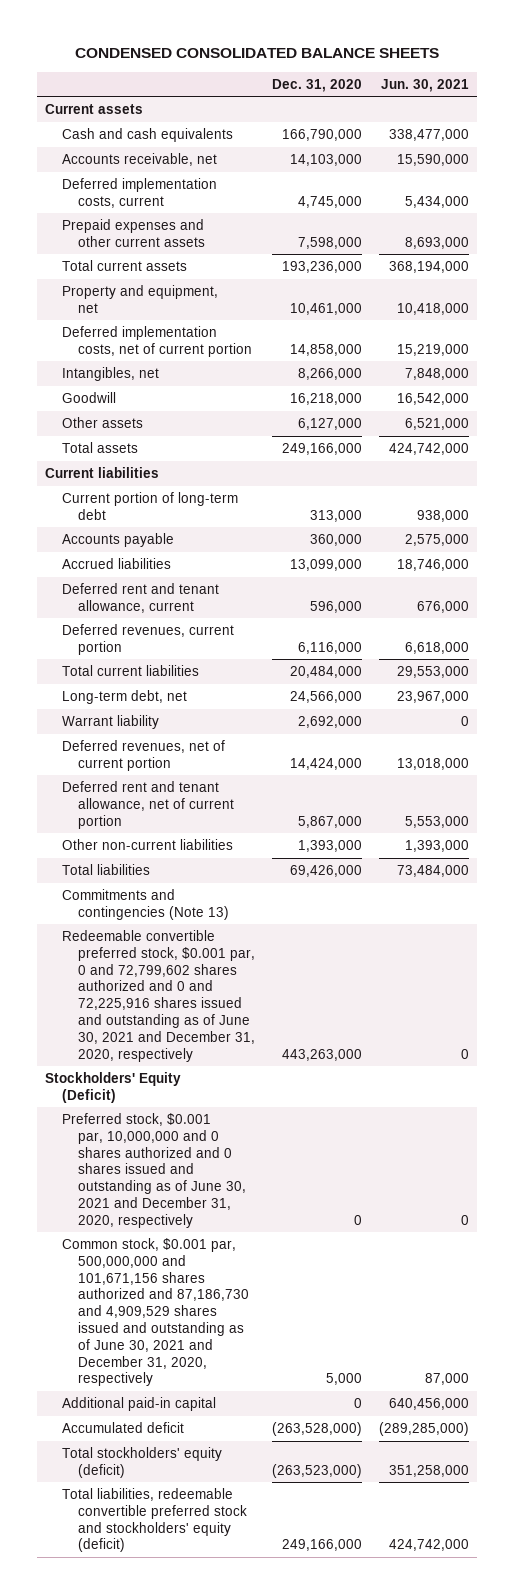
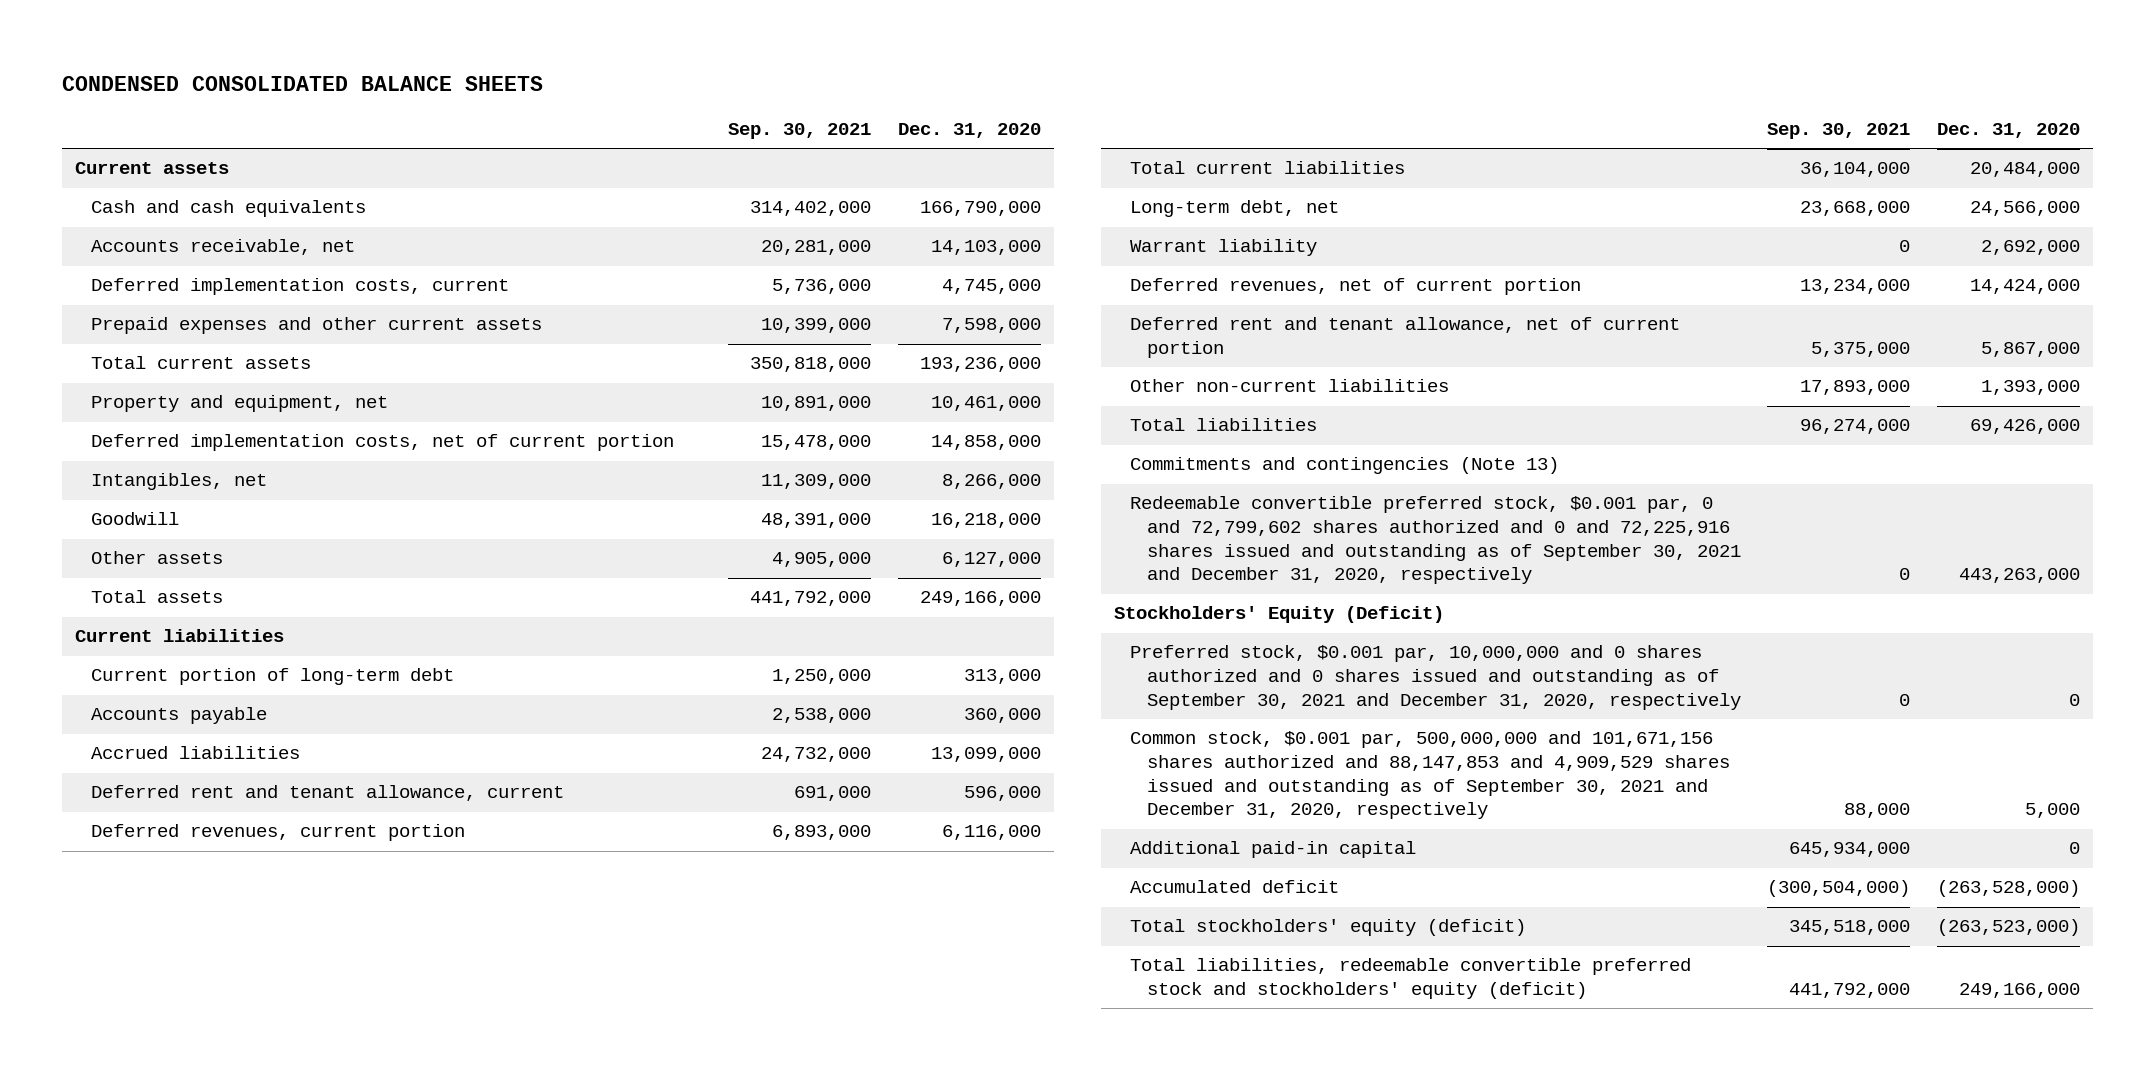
- | Dec. 31, 2020 | Jun. 30, 2021
+ | Sep. 30, 2021 | Dec. 31, 2020
- Redeemable convertible preferred stock, $0.001 par, 0 and 72,799,602 shares authorized and 0 and 72,225,916 shares issued and outstanding as of June 30, 2021 and December 31, 2020, respectively | 443,263,000 | 0
+ Redeemable convertible preferred stock, $0.001 par, 0 and 72,799,602 shares authorized and 0 and 72,225,916 shares issued and outstanding as of September 30, 2021 and December 31, 2020, respectively | 0 | 443,263,000
- Preferred stock, $0.001 par, 10,000,000 and 0 shares authorized and 0 shares issued and outstanding as of June 30, 2021 and December 31, 2020, respectively | 0 | 0
- Common stock, $0.001 par, 500,000,000 and 101,671,156 shares authorized and 87,186,730 and 4,909,529 shares issued and outstanding as of June 30, 2021 and December 31, 2020, respectively | 5,000 | 87,000
+ Preferred stock, $0.001 par, 10,000,000 and 0 shares authorized and 0 shares issued and outstanding as of September 30, 2021 and December 31, 2020, respectively | 0 | 0
+ Common stock, $0.001 par, 500,000,000 and 101,671,156 shares authorized and 88,147,853 and 4,909,529 shares issued and outstanding as of September 30, 2021 and December 31, 2020, respectively | 88,000 | 5,000

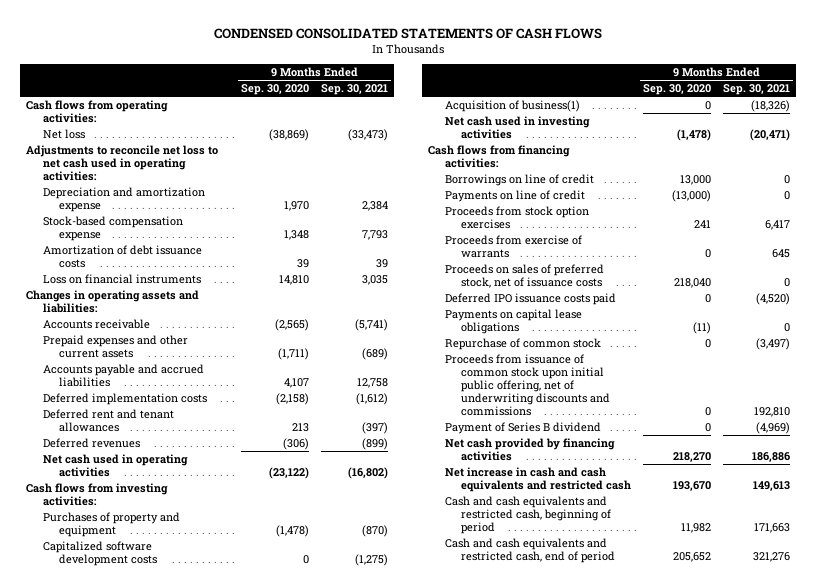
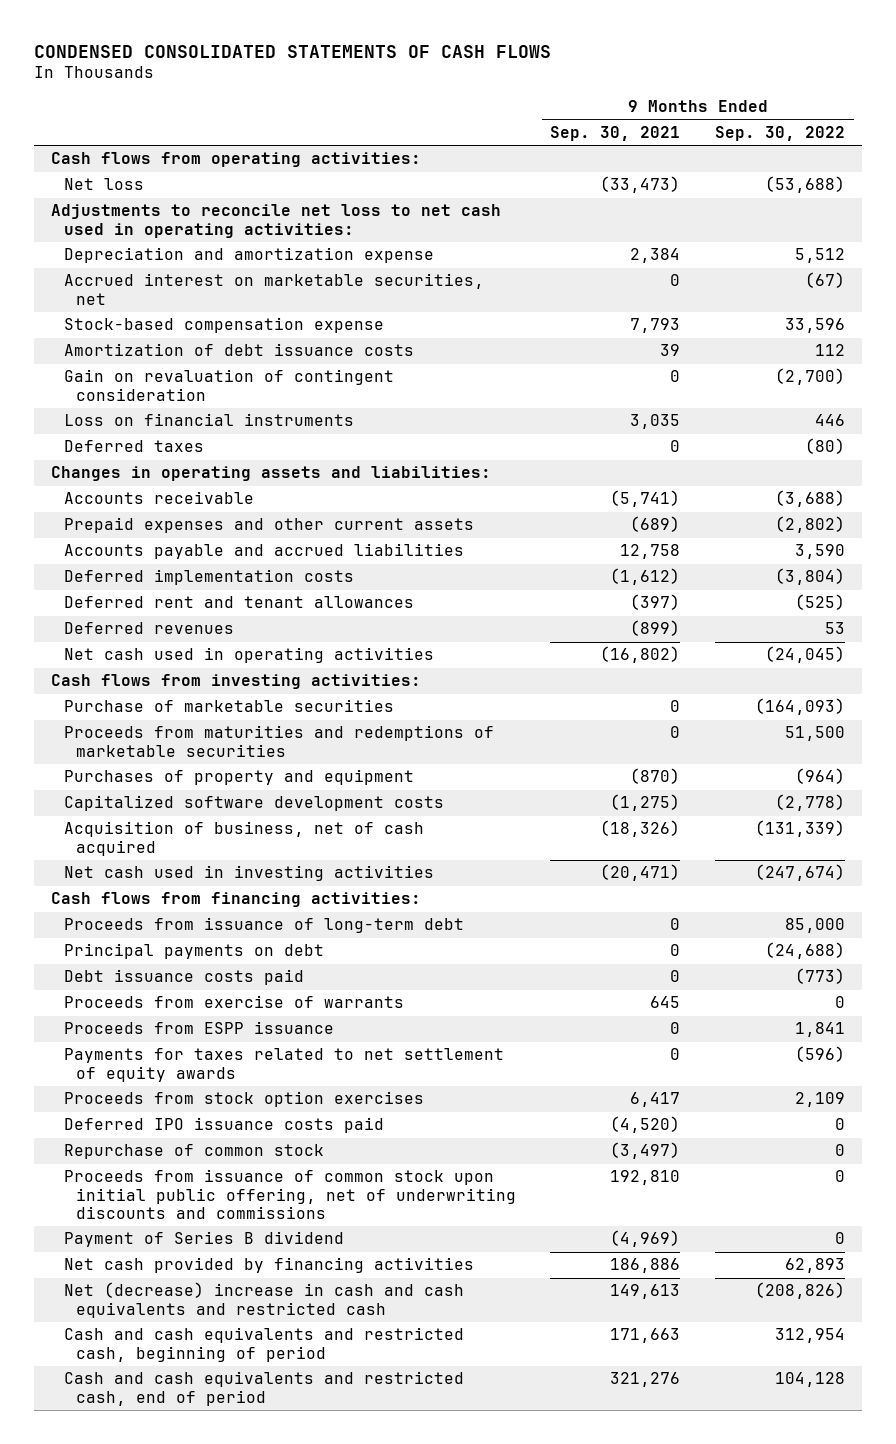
- | 9 Months Ended Sep. 30, 2020 | 9 Months Ended Sep. 30, 2021
+ | 9 Months Ended Sep. 30, 2021 | 9 Months Ended Sep. 30, 2022
+ Accrued interest on marketable securities, net | 0 | (67)
+ Gain on revaluation of contingent consideration | 0 | (2,700)
+ Deferred taxes | 0 | (80)
+ Purchase of marketable securities | 0 | (164,093)
+ Proceeds from maturities and redemptions of marketable securities | 0 | 51,500
- Acquisition of business(1) | 0 | (18,326)
+ Acquisition of business, net of cash acquired | (18,326) | (131,339)
- Borrowings on line of credit | 13,000 | 0
- Payments on line of credit | (13,000) | 0
+ Proceeds from issuance of long-term debt | 0 | 85,000
+ Principal payments on debt | 0 | (24,688)
+ Debt issuance costs paid | 0 | (773)
- Proceeds on sales of preferred stock, net of issuance costs | 218,040 | 0
+ Proceeds from ESPP issuance | 0 | 1,841
+ Payments for taxes related to net settlement of equity awards | 0 | (596)
moved down: Proceeds from stock option exercises | 6,417 | 2,109
- Payments on capital lease obligations | (11) | 0
- Net increase in cash and cash equivalents and restricted cash | 193,670 | 149,613
+ Net (decrease) increase in cash and cash equivalents and restricted cash | 149,613 | (208,826)

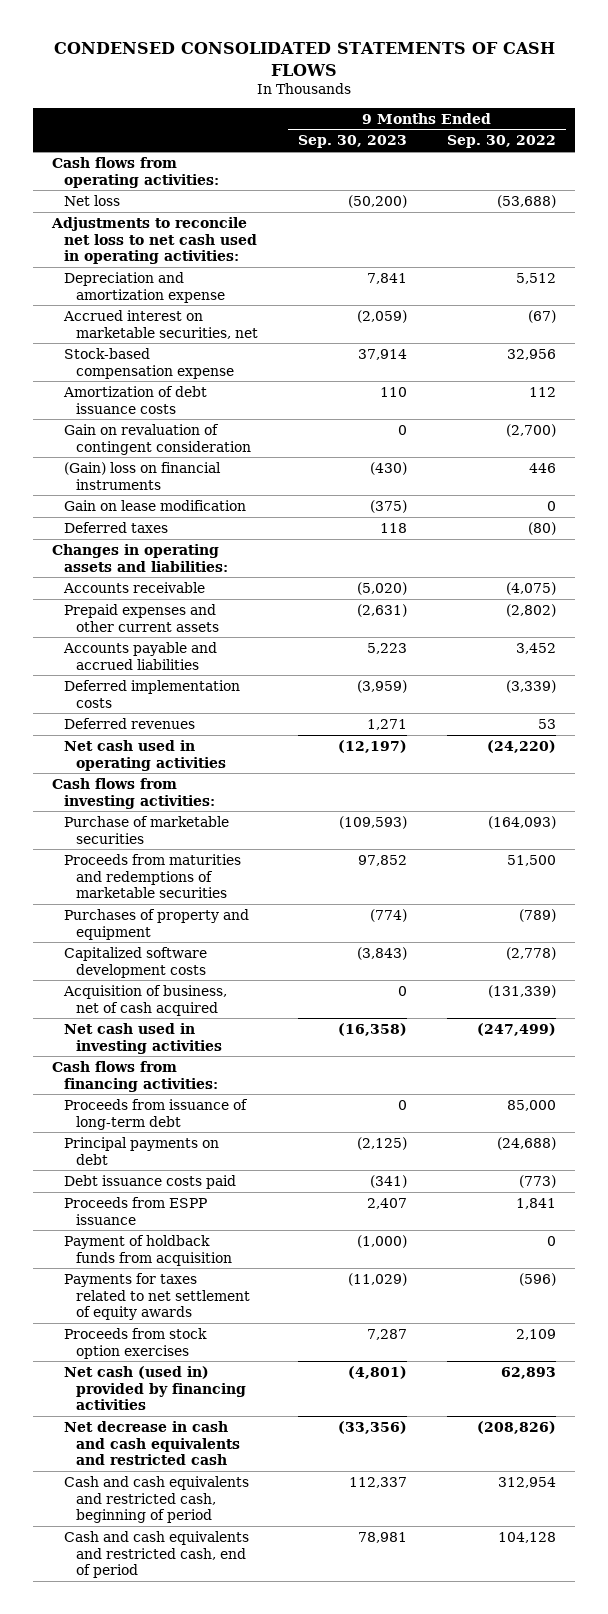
- | 9 Months Ended Sep. 30, 2021 | 9 Months Ended Sep. 30, 2022
+ | 9 Months Ended Sep. 30, 2023 | 9 Months Ended Sep. 30, 2022
- Stock-based compensation expense | 7,793 | 33,596
+ Stock-based compensation expense | 37,914 | 32,956
- Loss on financial instruments | 3,035 | 446
+ (Gain) loss on financial instruments | (430) | 446
+ Gain on lease modification | (375) | 0
- Accounts receivable | (5,741) | (3,688)
+ Accounts receivable | (5,020) | (4,075)
- Accounts payable and accrued liabilities | 12,758 | 3,590
- Deferred implementation costs | (1,612) | (3,804)
- Deferred rent and tenant allowances | (397) | (525)
+ Accounts payable and accrued liabilities | 5,223 | 3,452
+ Deferred implementation costs | (3,959) | (3,339)
- Net cash used in operating activities | (16,802) | (24,045)
+ Net cash used in operating activities | (12,197) | (24,220)
- Purchases of property and equipment | (870) | (964)
+ Purchases of property and equipment | (774) | (789)
- Net cash used in investing activities | (20,471) | (247,674)
+ Net cash used in investing activities | (16,358) | (247,499)
- Proceeds from exercise of warrants | 645 | 0
+ Payment of holdback funds from acquisition | (1,000) | 0
- Deferred IPO issuance costs paid | (4,520) | 0
- Repurchase of common stock | (3,497) | 0
- Proceeds from issuance of common stock upon initial public offering, net of underwriting discounts and commissions | 192,810 | 0
- Payment of Series B dividend | (4,969) | 0
- Net cash provided by financing activities | 186,886 | 62,893
- Net (decrease) increase in cash and cash equivalents and restricted cash | 149,613 | (208,826)
+ Net cash (used in) provided by financing activities | (4,801) | 62,893
+ Net decrease in cash and cash equivalents and restricted cash | (33,356) | (208,826)

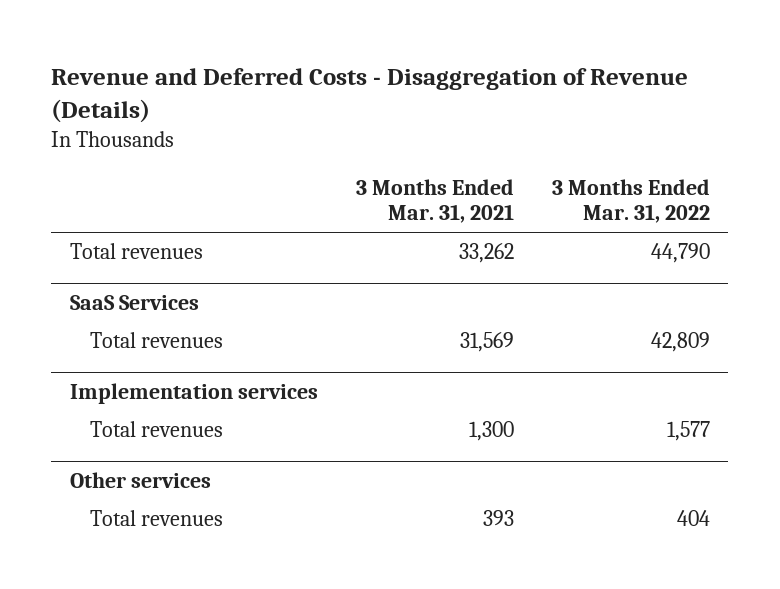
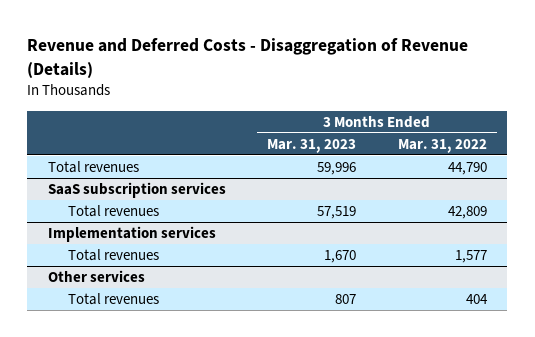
- | 3 Months Ended Mar. 31, 2021 | 3 Months Ended Mar. 31, 2022
+ | 3 Months Ended Mar. 31, 2023 | 3 Months Ended Mar. 31, 2022
- SaaS Services
+ SaaS subscription services

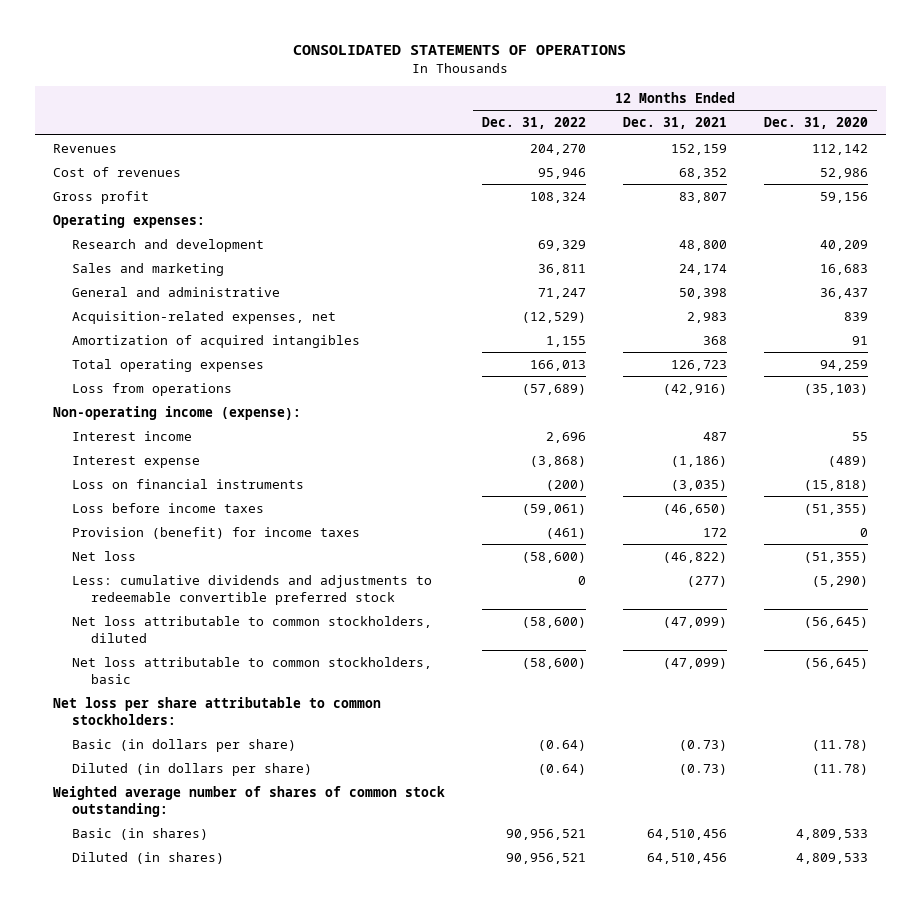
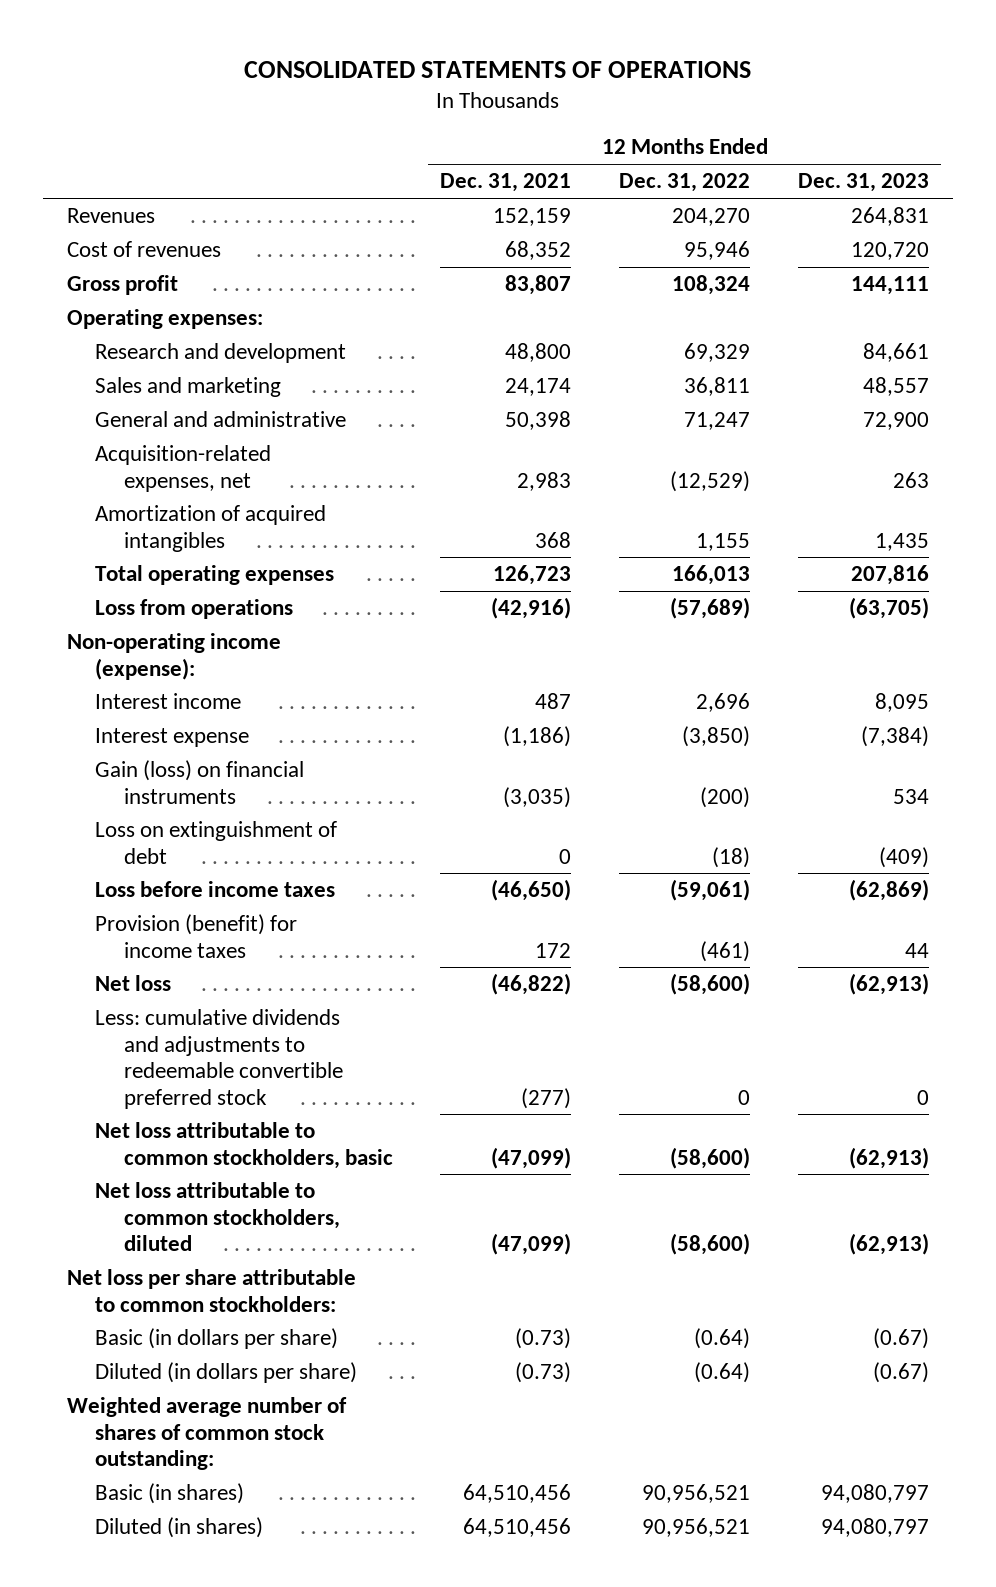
- | 12 Months Ended Dec. 31, 2022 | 12 Months Ended Dec. 31, 2021 | 12 Months Ended Dec. 31, 2020
+ | 12 Months Ended Dec. 31, 2021 | 12 Months Ended Dec. 31, 2022 | 12 Months Ended Dec. 31, 2023
- Interest expense | (3,868) | (1,186) | (489)
- Loss on financial instruments | (200) | (3,035) | (15,818)
+ Interest expense | (1,186) | (3,850) | (7,384)
+ Gain (loss) on financial instruments | (3,035) | (200) | 534
+ Loss on extinguishment of debt | 0 | (18) | (409)
moved down: Net loss attributable to common stockholders, diluted | (47,099) | (58,600) | (62,913)

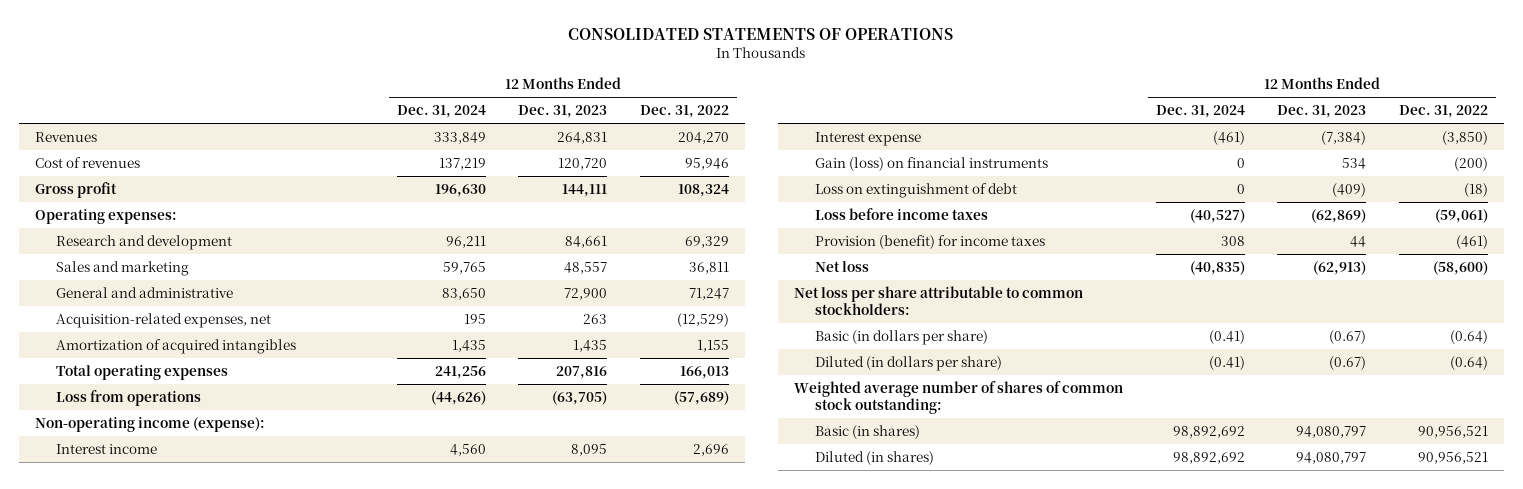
- | 12 Months Ended Dec. 31, 2021 | 12 Months Ended Dec. 31, 2022 | 12 Months Ended Dec. 31, 2023
+ | 12 Months Ended Dec. 31, 2024 | 12 Months Ended Dec. 31, 2023 | 12 Months Ended Dec. 31, 2022
- Less: cumulative dividends and adjustments to redeemable convertible preferred stock | (277) | 0 | 0
- Net loss attributable to common stockholders, basic | (47,099) | (58,600) | (62,913)
- Net loss attributable to common stockholders, diluted | (47,099) | (58,600) | (62,913)

